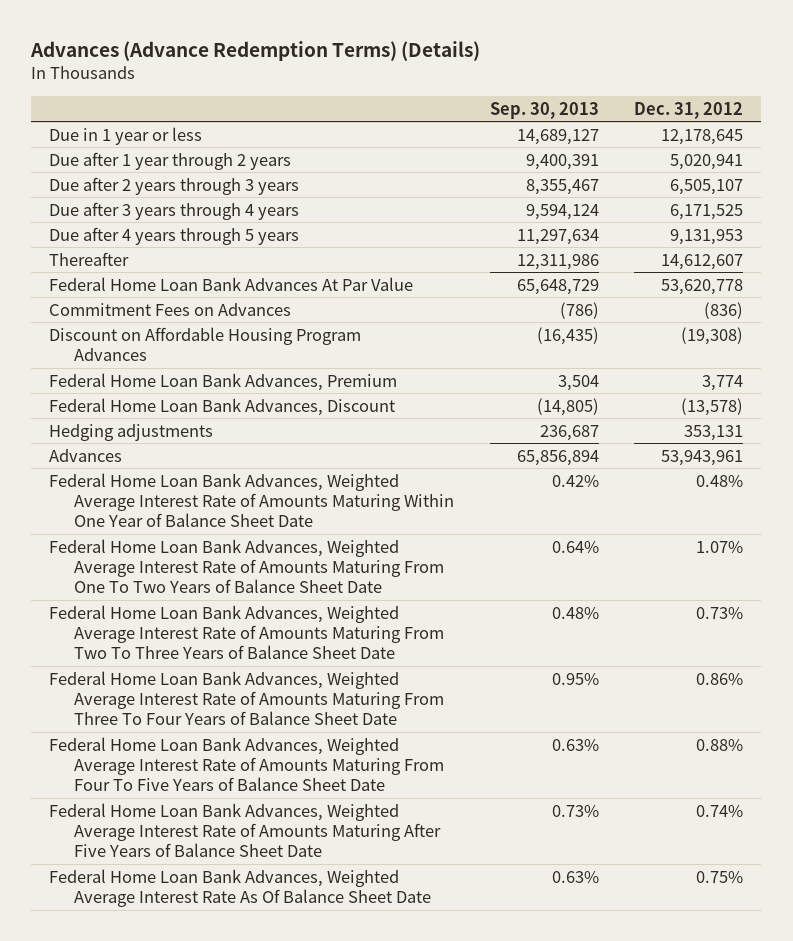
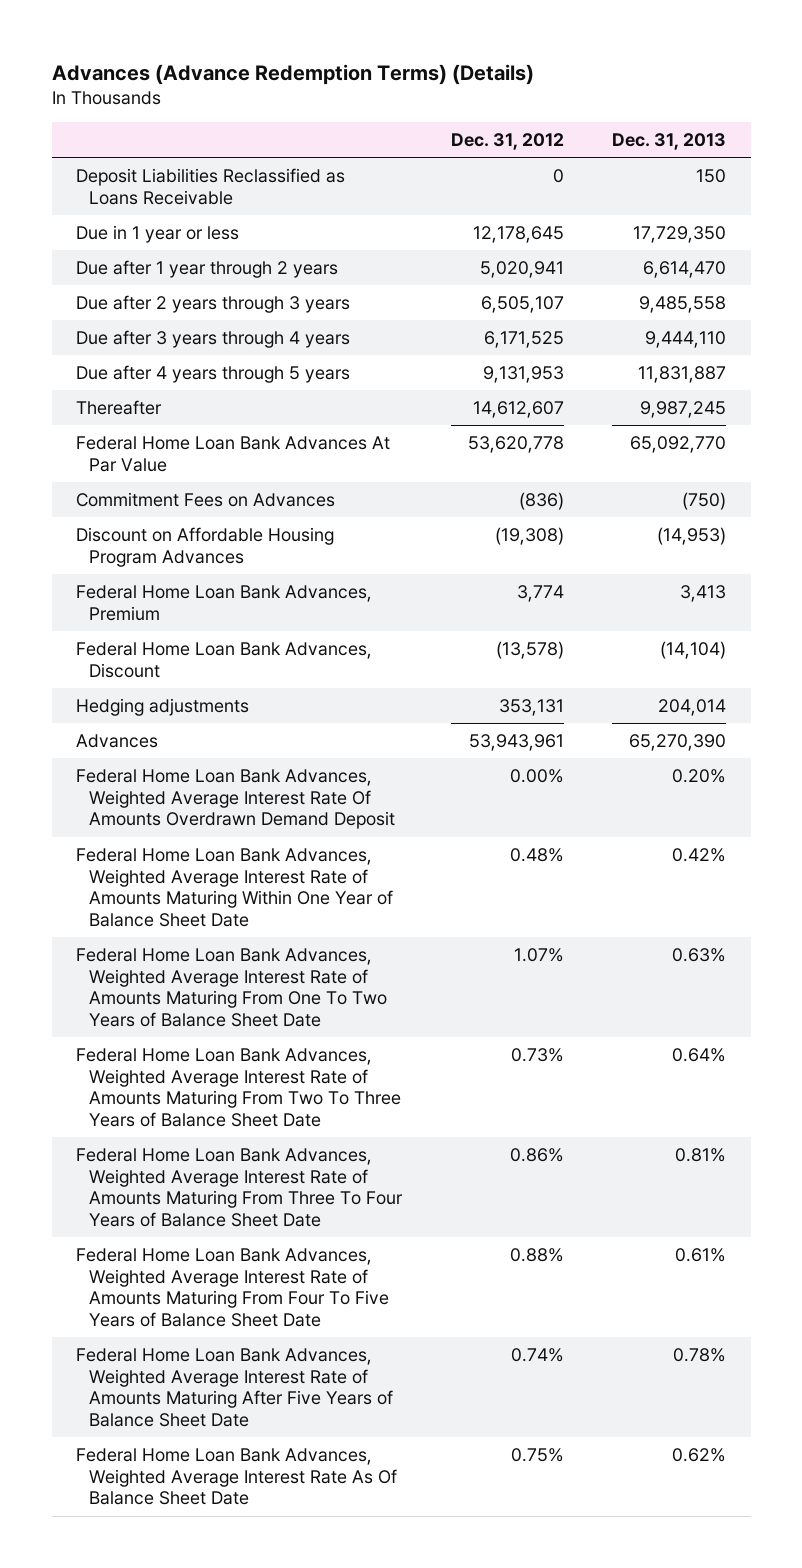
- | Sep. 30, 2013 | Dec. 31, 2012
+ | Dec. 31, 2012 | Dec. 31, 2013
+ Deposit Liabilities Reclassified as Loans Receivable | 0 | 150
+ Federal Home Loan Bank Advances, Weighted Average Interest Rate Of Amounts Overdrawn Demand Deposit | 0.00% | 0.20%

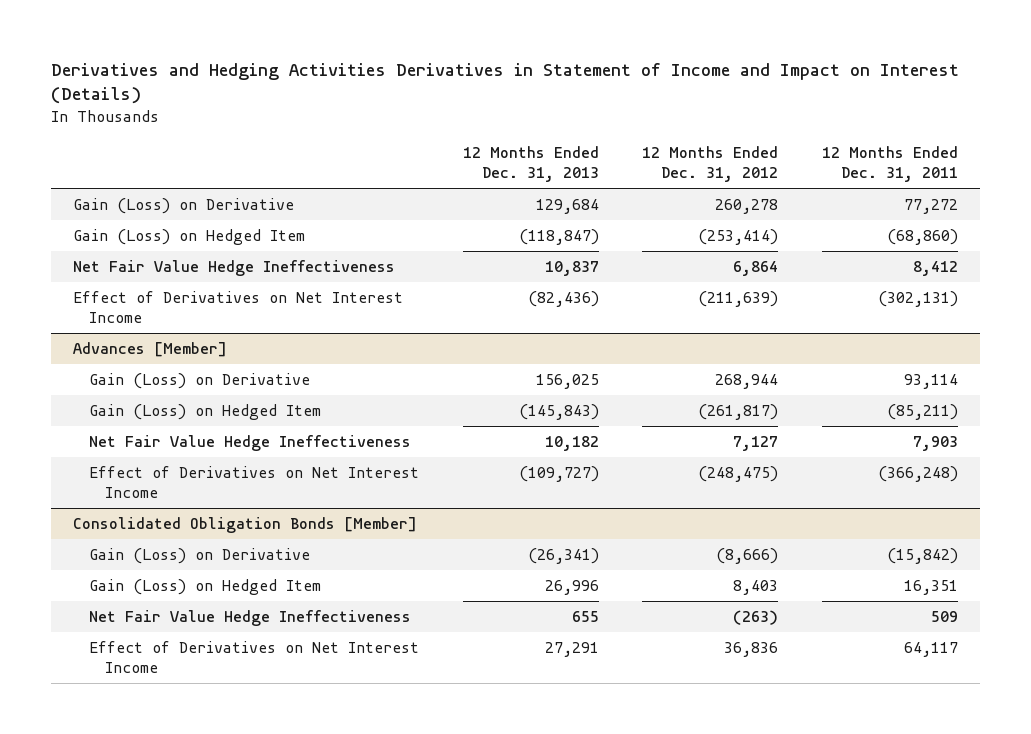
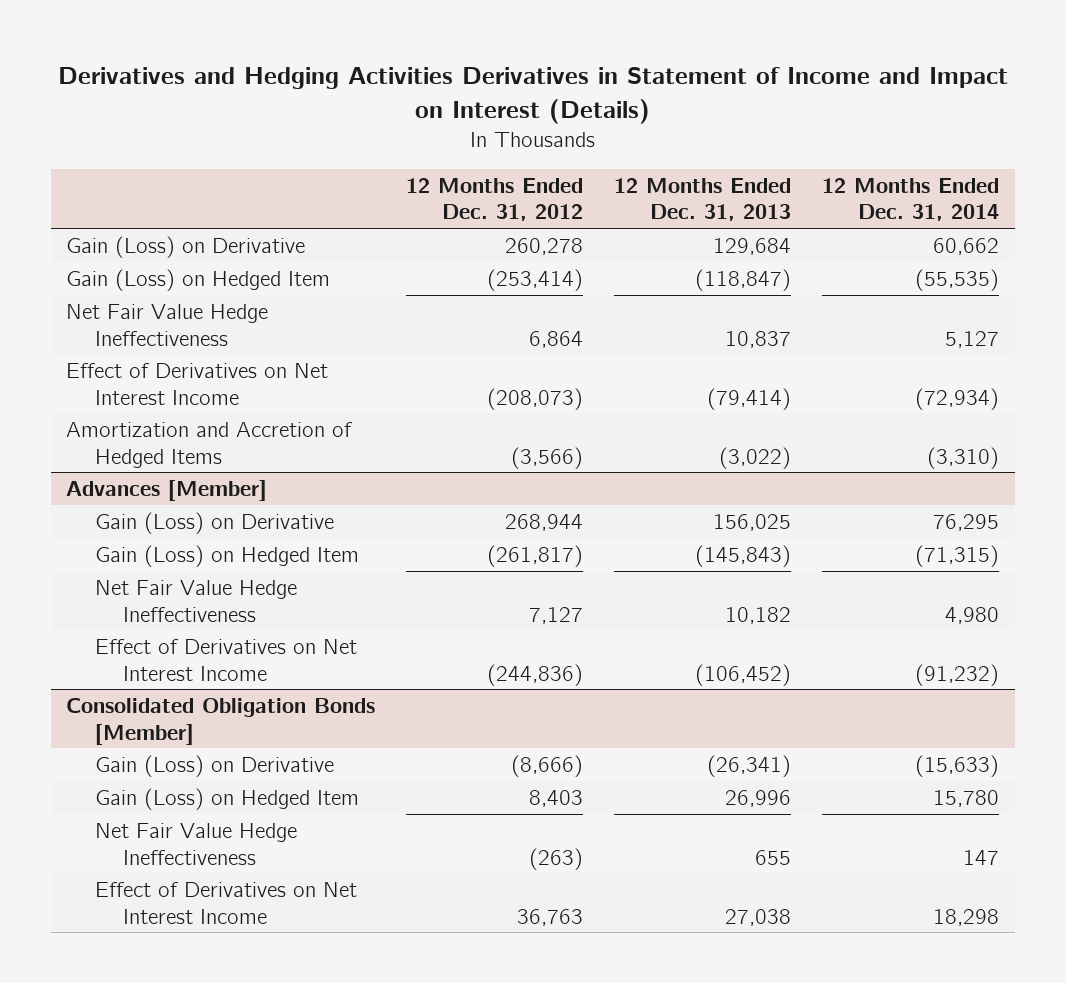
- | 12 Months Ended Dec. 31, 2013 | 12 Months Ended Dec. 31, 2012 | 12 Months Ended Dec. 31, 2011
+ | 12 Months Ended Dec. 31, 2012 | 12 Months Ended Dec. 31, 2013 | 12 Months Ended Dec. 31, 2014
- Effect of Derivatives on Net Interest Income | (82,436) | (211,639) | (302,131)
+ Effect of Derivatives on Net Interest Income | (208,073) | (79,414) | (72,934)
+ Amortization and Accretion of Hedged Items | (3,566) | (3,022) | (3,310)
@ Advances [Member]
- Effect of Derivatives on Net Interest Income | (109,727) | (248,475) | (366,248)
+ Effect of Derivatives on Net Interest Income | (244,836) | (106,452) | (91,232)
@ Consolidated Obligation Bonds [Member]
- Effect of Derivatives on Net Interest Income | 27,291 | 36,836 | 64,117
+ Effect of Derivatives on Net Interest Income | 36,763 | 27,038 | 18,298

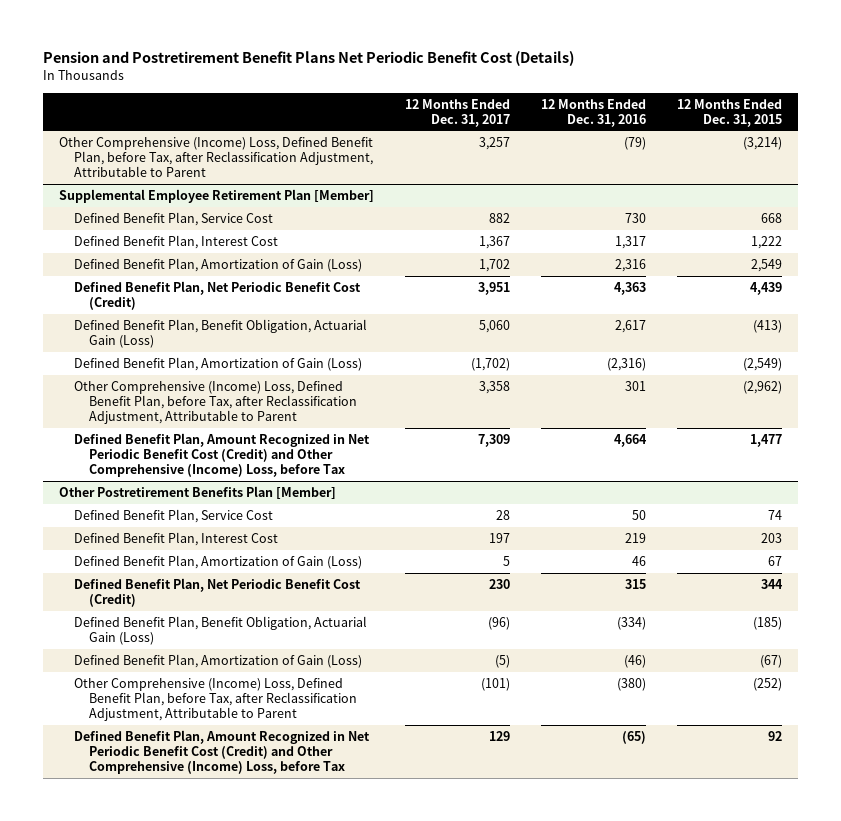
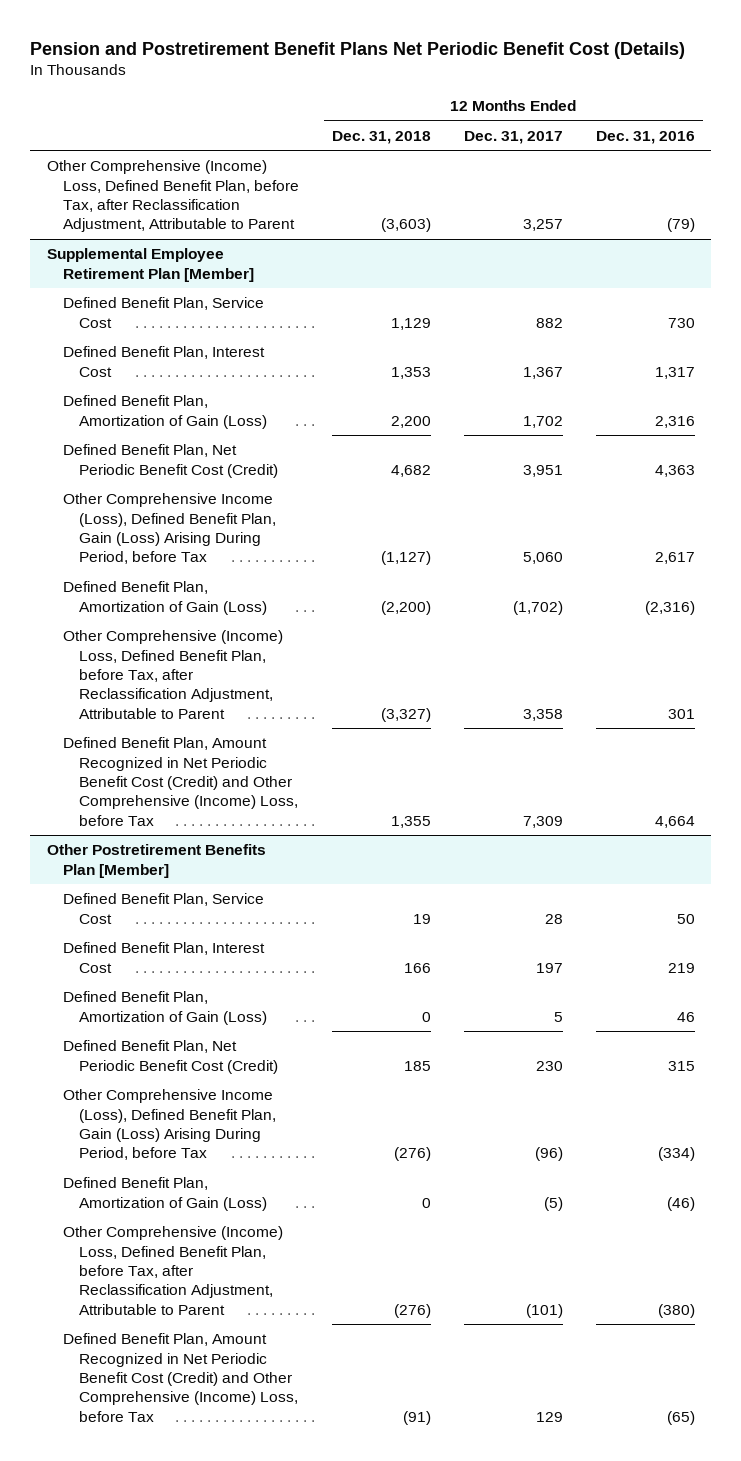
- | 12 Months Ended Dec. 31, 2017 | 12 Months Ended Dec. 31, 2016 | 12 Months Ended Dec. 31, 2015
+ | 12 Months Ended Dec. 31, 2018 | 12 Months Ended Dec. 31, 2017 | 12 Months Ended Dec. 31, 2016
@ Supplemental Employee Retirement Plan [Member]
- Defined Benefit Plan, Benefit Obligation, Actuarial Gain (Loss) | 5,060 | 2,617 | (413)
+ Other Comprehensive Income (Loss), Defined Benefit Plan, Gain (Loss) Arising During Period, before Tax | (1,127) | 5,060 | 2,617
@ Other Postretirement Benefits Plan [Member]
- Defined Benefit Plan, Benefit Obligation, Actuarial Gain (Loss) | (96) | (334) | (185)
+ Other Comprehensive Income (Loss), Defined Benefit Plan, Gain (Loss) Arising During Period, before Tax | (276) | (96) | (334)

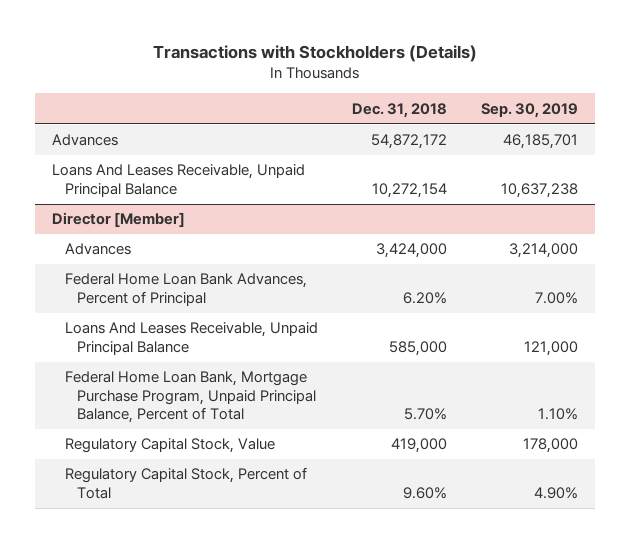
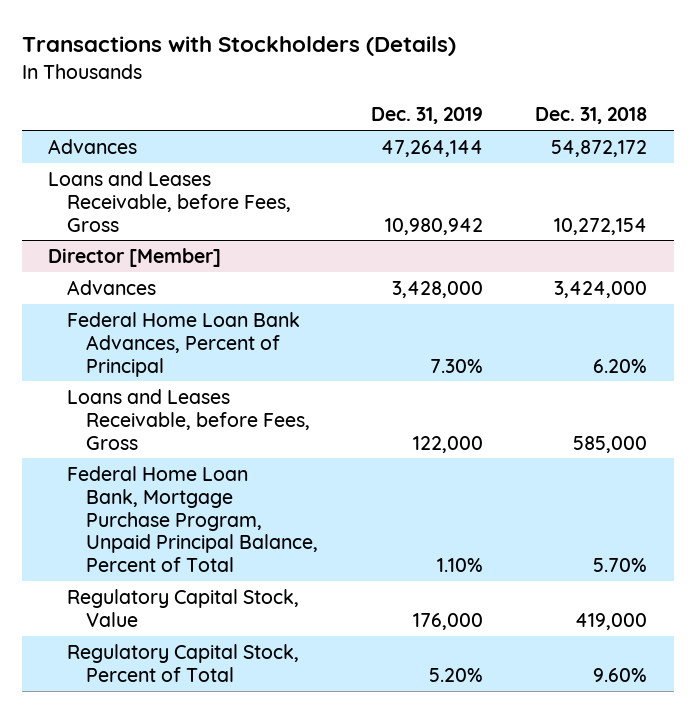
- | Dec. 31, 2018 | Sep. 30, 2019
+ | Dec. 31, 2019 | Dec. 31, 2018
- Loans And Leases Receivable, Unpaid Principal Balance | 10,272,154 | 10,637,238
+ Loans and Leases Receivable, before Fees, Gross | 10,980,942 | 10,272,154
@ Director [Member]
- Loans And Leases Receivable, Unpaid Principal Balance | 585,000 | 121,000
+ Loans and Leases Receivable, before Fees, Gross | 122,000 | 585,000

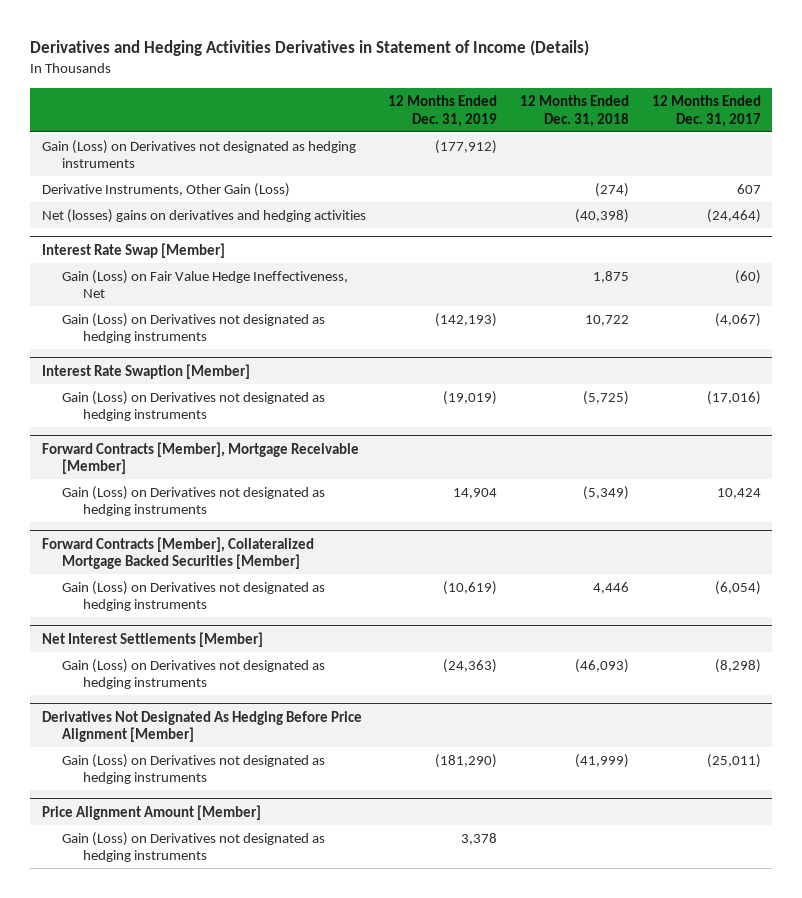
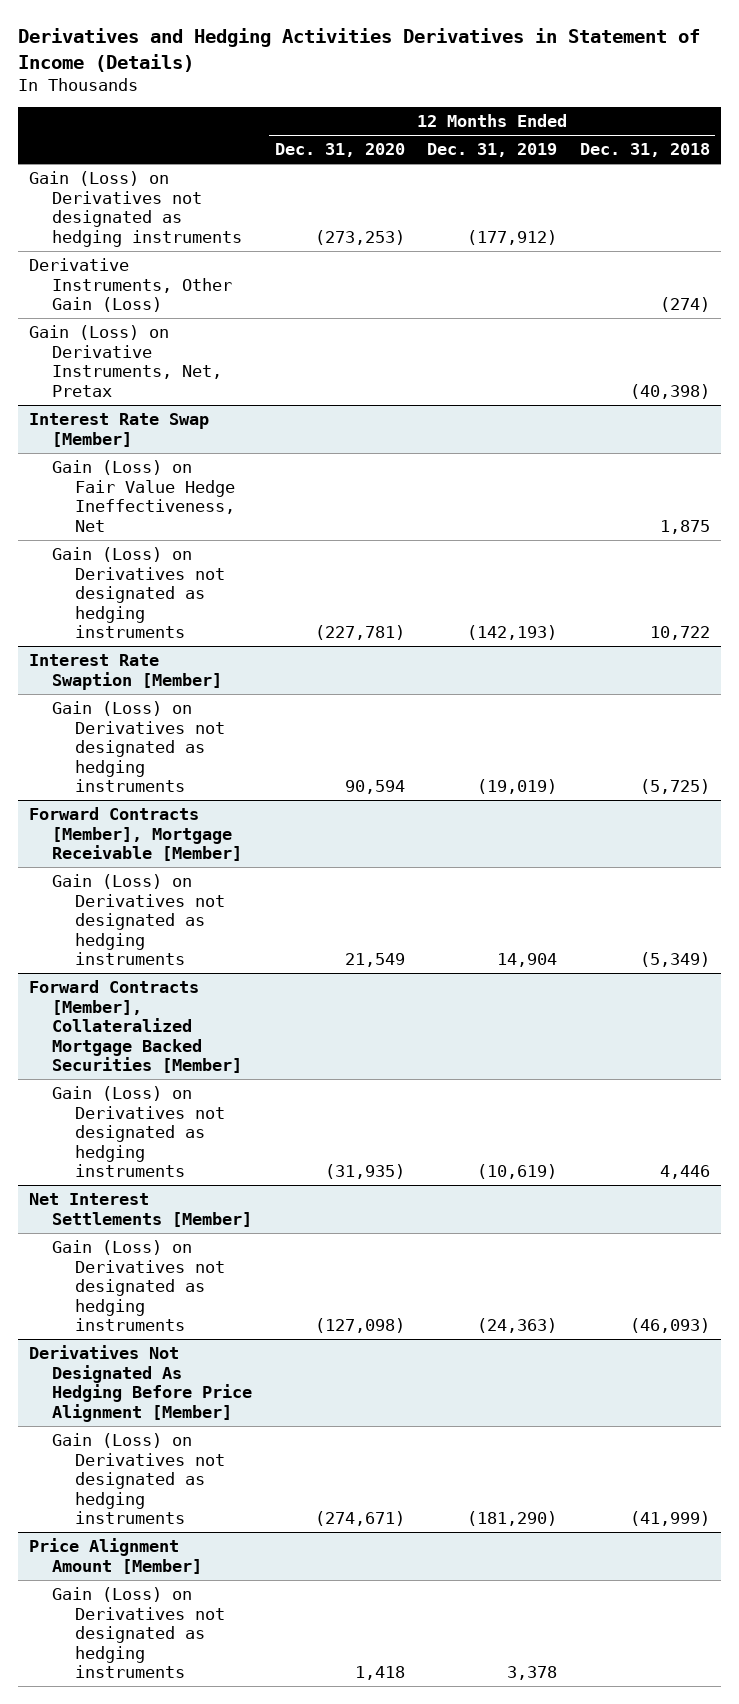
- | 12 Months Ended Dec. 31, 2019 | 12 Months Ended Dec. 31, 2018 | 12 Months Ended Dec. 31, 2017
+ | 12 Months Ended Dec. 31, 2020 | 12 Months Ended Dec. 31, 2019 | 12 Months Ended Dec. 31, 2018
- Net (losses) gains on derivatives and hedging activities | | (40,398) | (24,464)
+ Gain (Loss) on Derivative Instruments, Net, Pretax | | | (40,398)

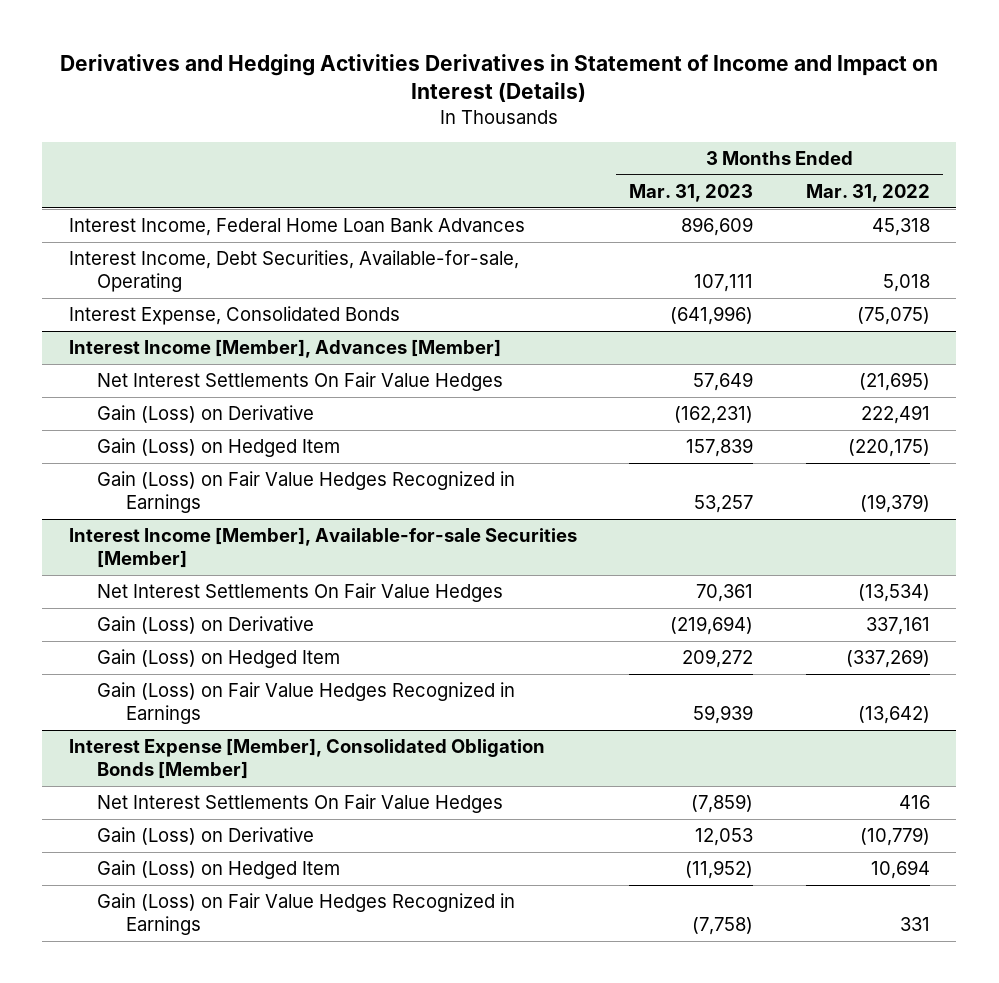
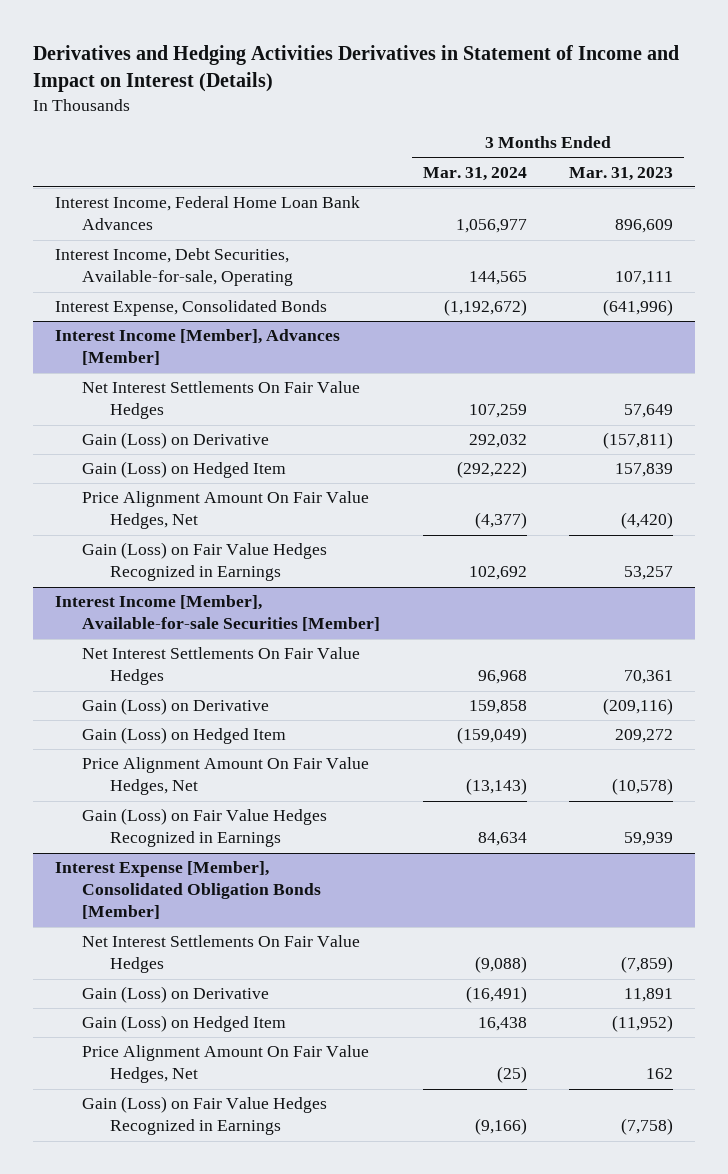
- | 3 Months Ended Mar. 31, 2023 | 3 Months Ended Mar. 31, 2022
+ | 3 Months Ended Mar. 31, 2024 | 3 Months Ended Mar. 31, 2023
@ Interest Income [Member], Advances [Member]
- Gain (Loss) on Derivative | (162,231) | 222,491
+ Gain (Loss) on Derivative | 292,032 | (157,811)
+ Price Alignment Amount On Fair Value Hedges, Net | (4,377) | (4,420)
@ Interest Income [Member], Available-for-sale Securities [Member]
- Gain (Loss) on Derivative | (219,694) | 337,161
+ Gain (Loss) on Derivative | 159,858 | (209,116)
+ Price Alignment Amount On Fair Value Hedges, Net | (13,143) | (10,578)
@ Interest Expense [Member], Consolidated Obligation Bonds [Member]
- Gain (Loss) on Derivative | 12,053 | (10,779)
+ Gain (Loss) on Derivative | (16,491) | 11,891
+ Price Alignment Amount On Fair Value Hedges, Net | (25) | 162

